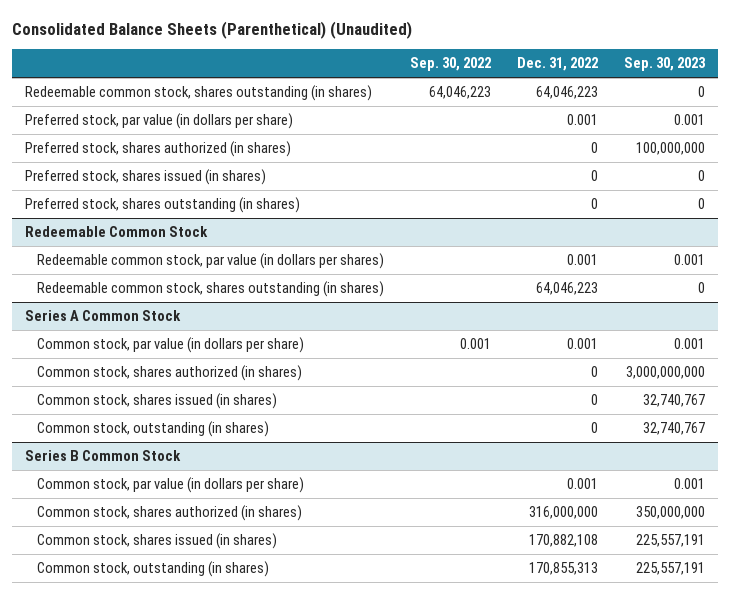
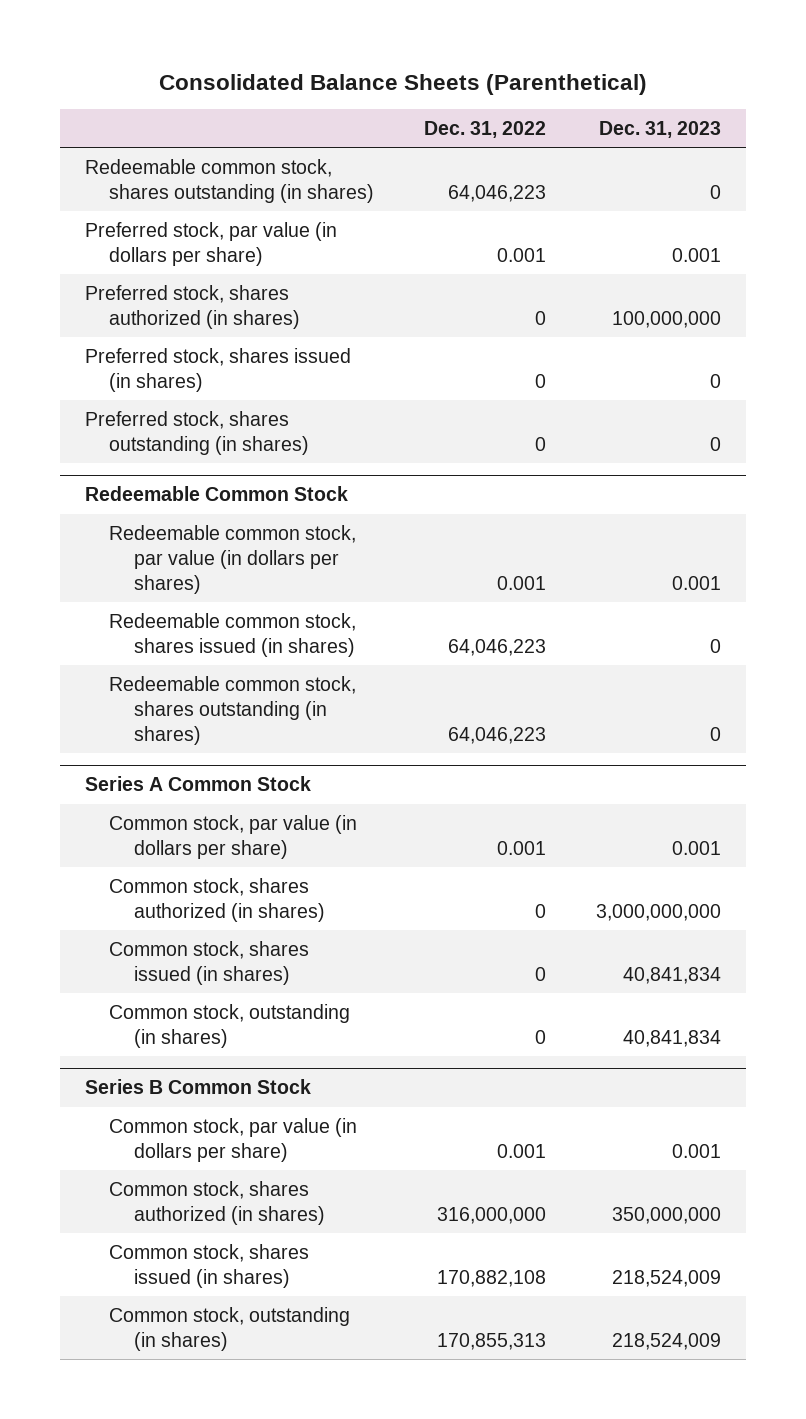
- Consolidated Balance Sheets (Parenthetical) (Unaudited)
+ Consolidated Balance Sheets (Parenthetical)
- | Sep. 30, 2022 | Dec. 31, 2022 | Sep. 30, 2023
+ | Dec. 31, 2022 | Dec. 31, 2023
@ Redeemable Common Stock
+ Redeemable common stock, shares issued (in shares) | 64,046,223 | 0

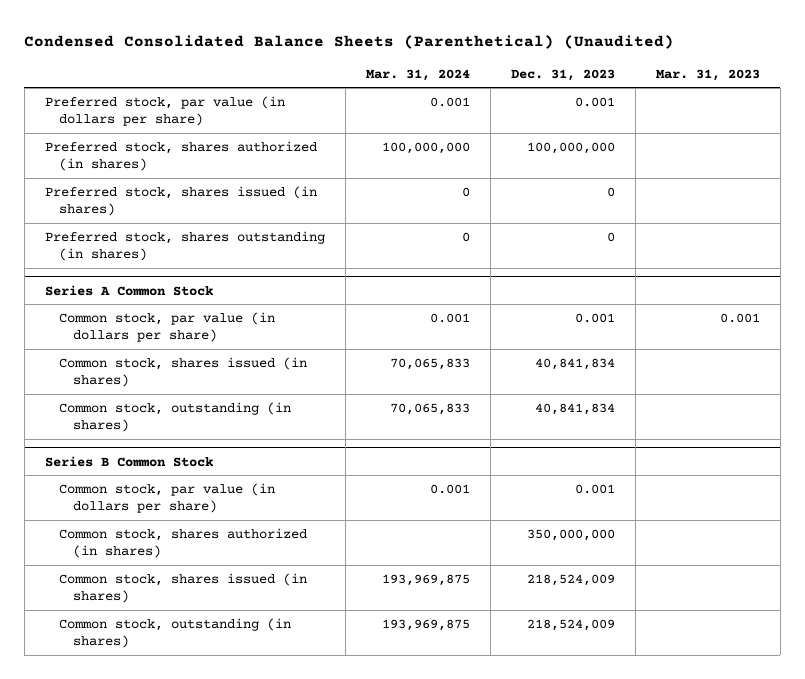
- Consolidated Balance Sheets (Parenthetical)
+ Condensed Consolidated Balance Sheets (Parenthetical) (Unaudited)
- | Dec. 31, 2022 | Dec. 31, 2023
+ | Mar. 31, 2024 | Dec. 31, 2023 | Mar. 31, 2023
- Redeemable common stock, shares outstanding (in shares) | 64,046,223 | 0
- Redeemable Common Stock
- Redeemable common stock, par value (in dollars per shares) | 0.001 | 0.001
- Redeemable common stock, shares issued (in shares) | 64,046,223 | 0
- Redeemable common stock, shares outstanding (in shares) | 64,046,223 | 0
@ Series A Common Stock
- Common stock, shares authorized (in shares) | 0 | 3,000,000,000

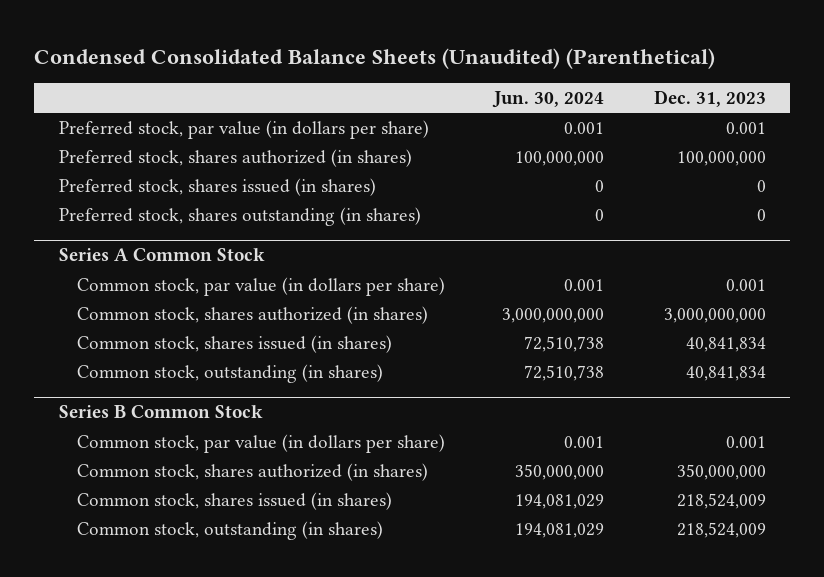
- Condensed Consolidated Balance Sheets (Parenthetical) (Unaudited)
+ Condensed Consolidated Balance Sheets (Unaudited) (Parenthetical)
- | Mar. 31, 2024 | Dec. 31, 2023 | Mar. 31, 2023
+ | Jun. 30, 2024 | Dec. 31, 2023
@ Series A Common Stock
+ Common stock, shares authorized (in shares) | 3,000,000,000 | 3,000,000,000

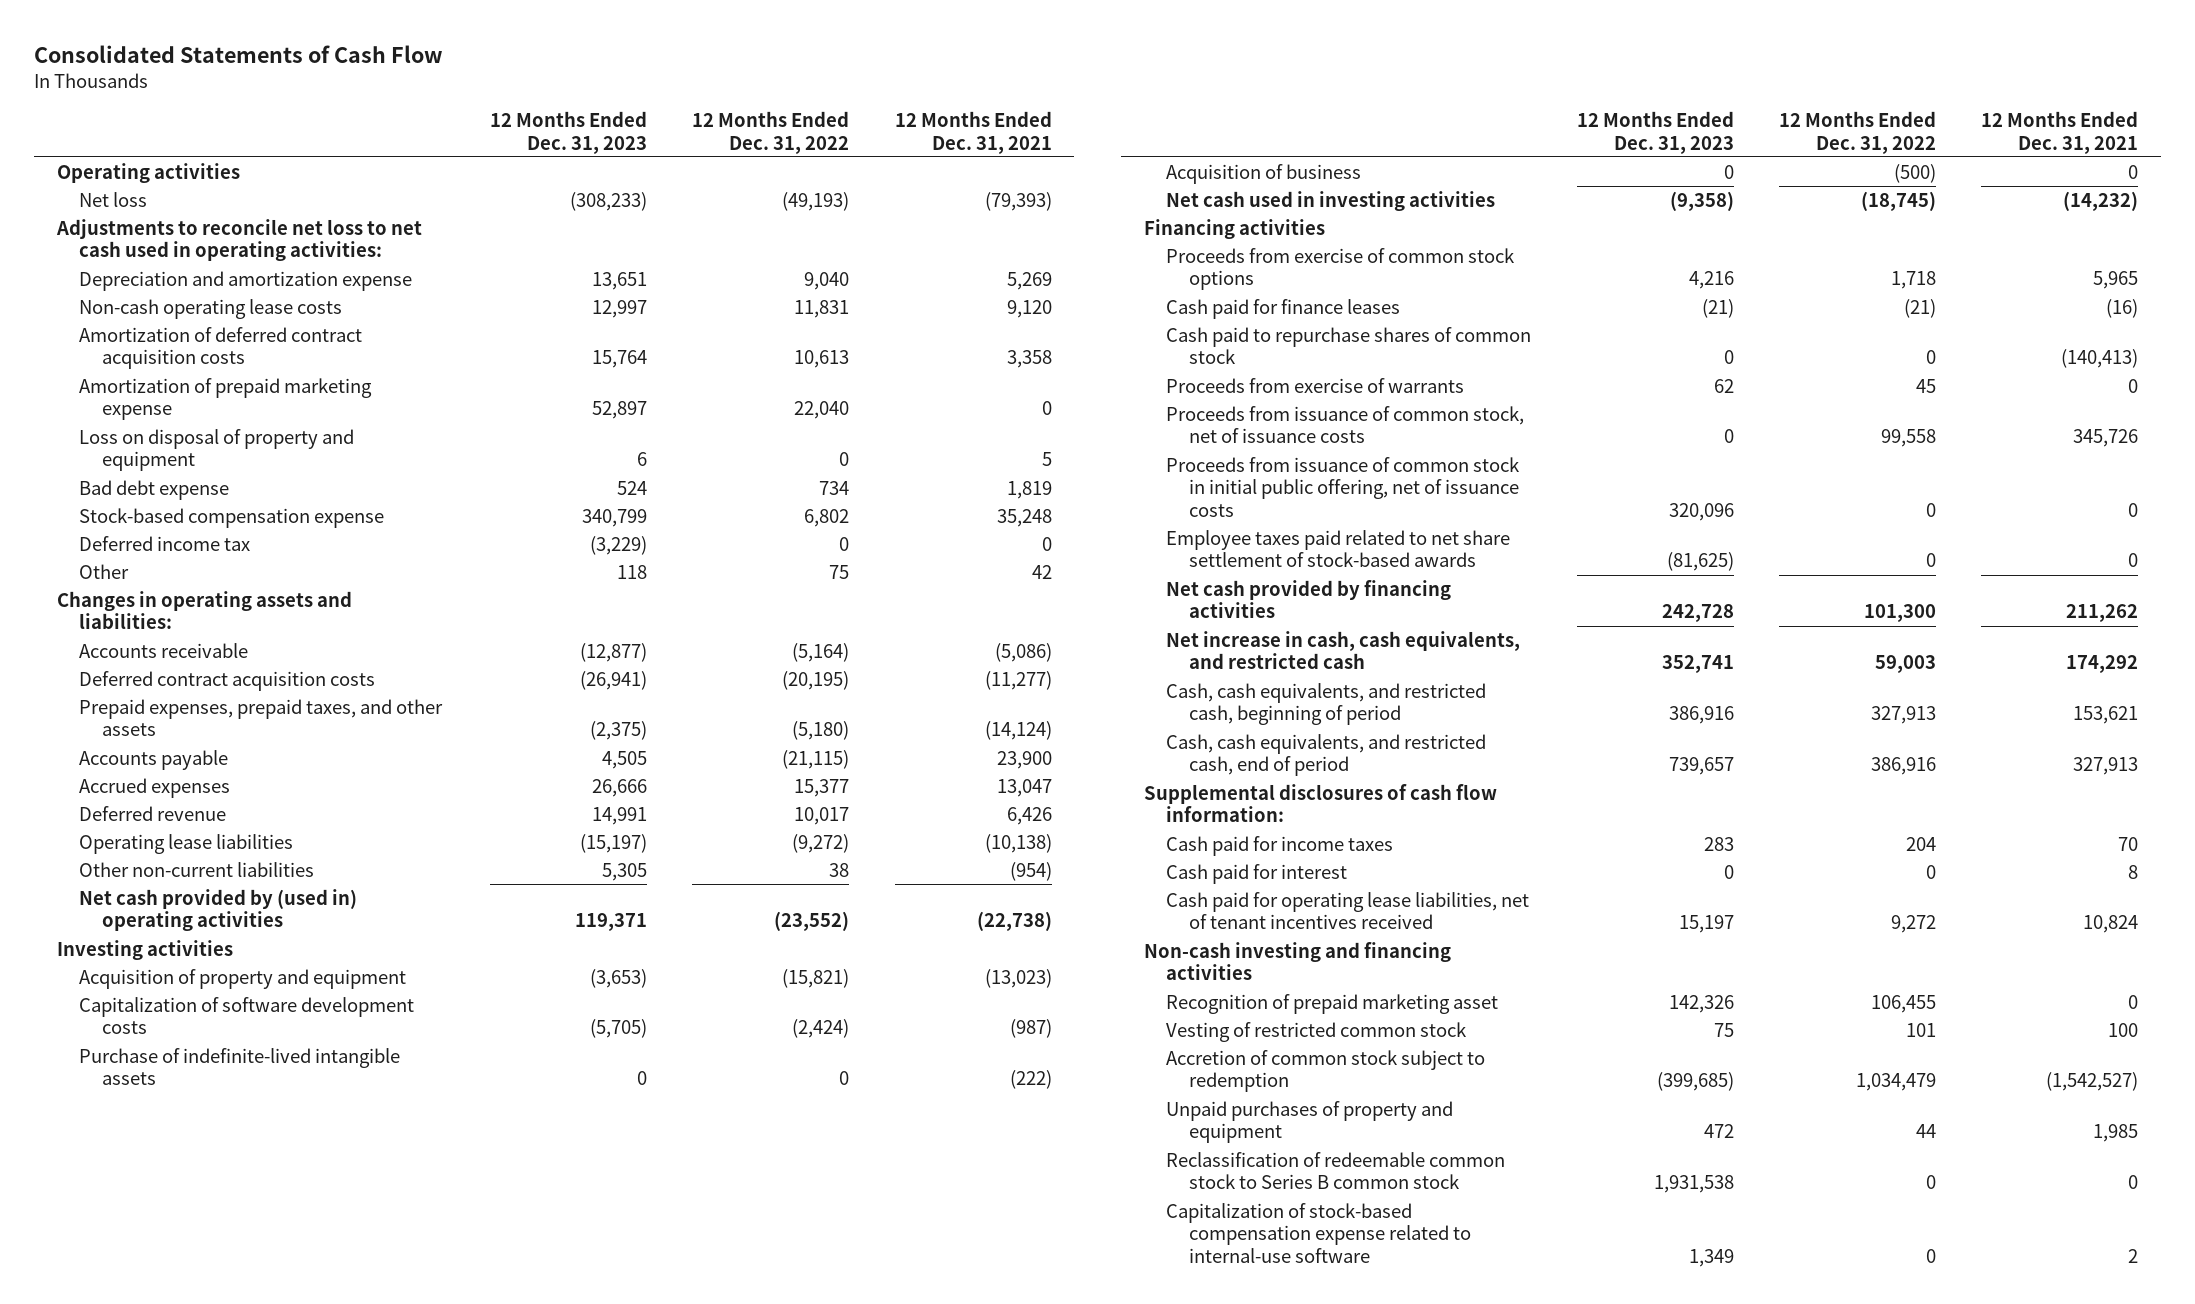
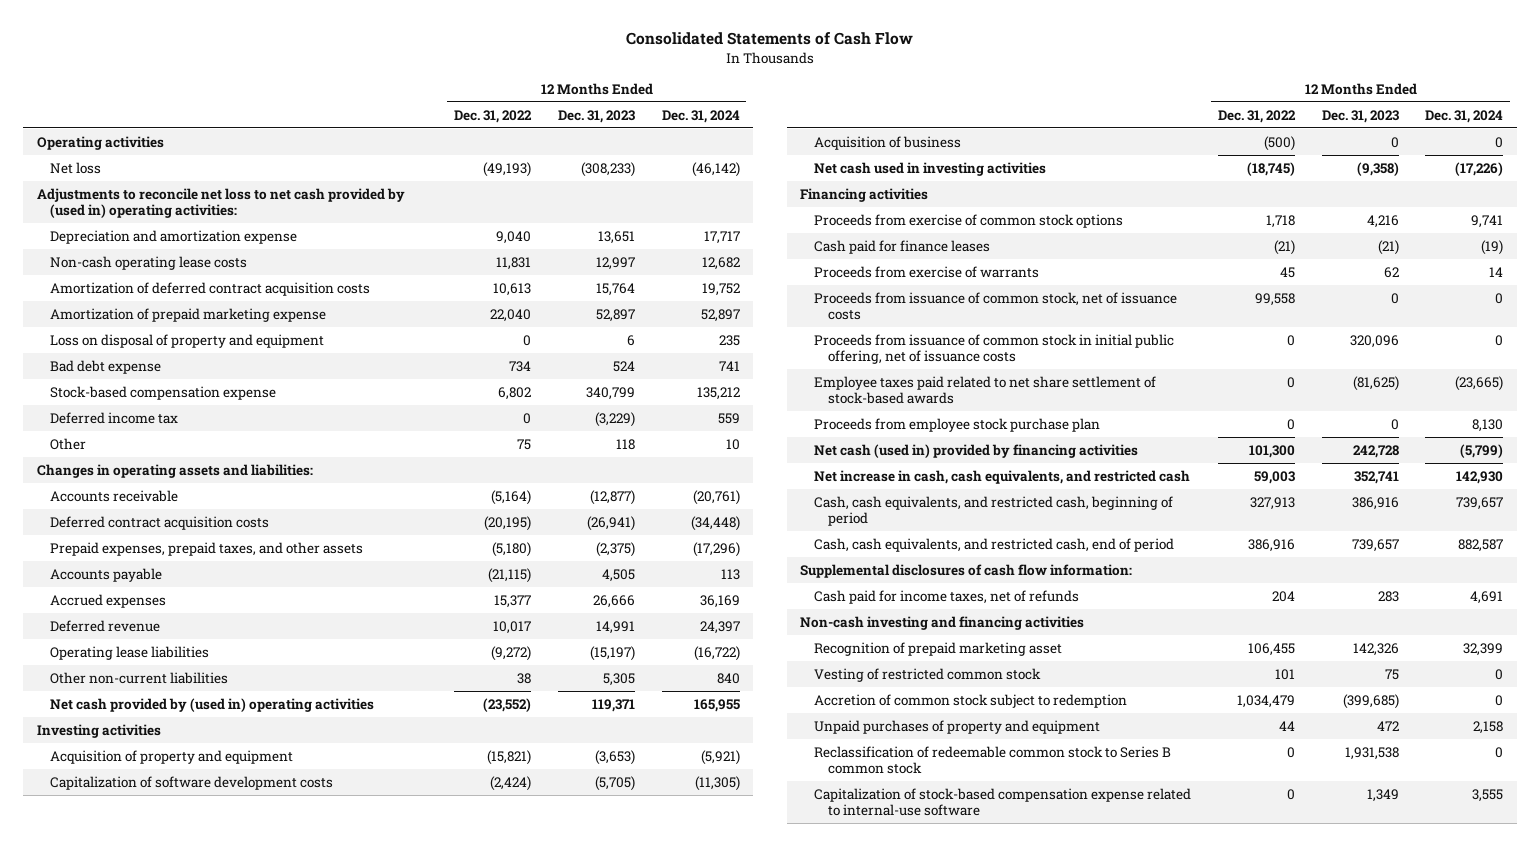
- | 12 Months Ended Dec. 31, 2023 | 12 Months Ended Dec. 31, 2022 | 12 Months Ended Dec. 31, 2021
+ | 12 Months Ended Dec. 31, 2022 | 12 Months Ended Dec. 31, 2023 | 12 Months Ended Dec. 31, 2024
- Adjustments to reconcile net loss to net cash used in operating activities:
+ Adjustments to reconcile net loss to net cash provided by (used in) operating activities:
- Purchase of indefinite-lived intangible assets | 0 | 0 | (222)
- Cash paid to repurchase shares of common stock | 0 | 0 | (140,413)
- Net cash provided by financing activities | 242,728 | 101,300 | 211,262
+ Proceeds from employee stock purchase plan | 0 | 0 | 8,130
+ Net cash (used in) provided by financing activities | 101,300 | 242,728 | (5,799)
- Cash paid for income taxes | 283 | 204 | 70
- Cash paid for interest | 0 | 0 | 8
- Cash paid for operating lease liabilities, net of tenant incentives received | 15,197 | 9,272 | 10,824
+ Cash paid for income taxes, net of refunds | 204 | 283 | 4,691

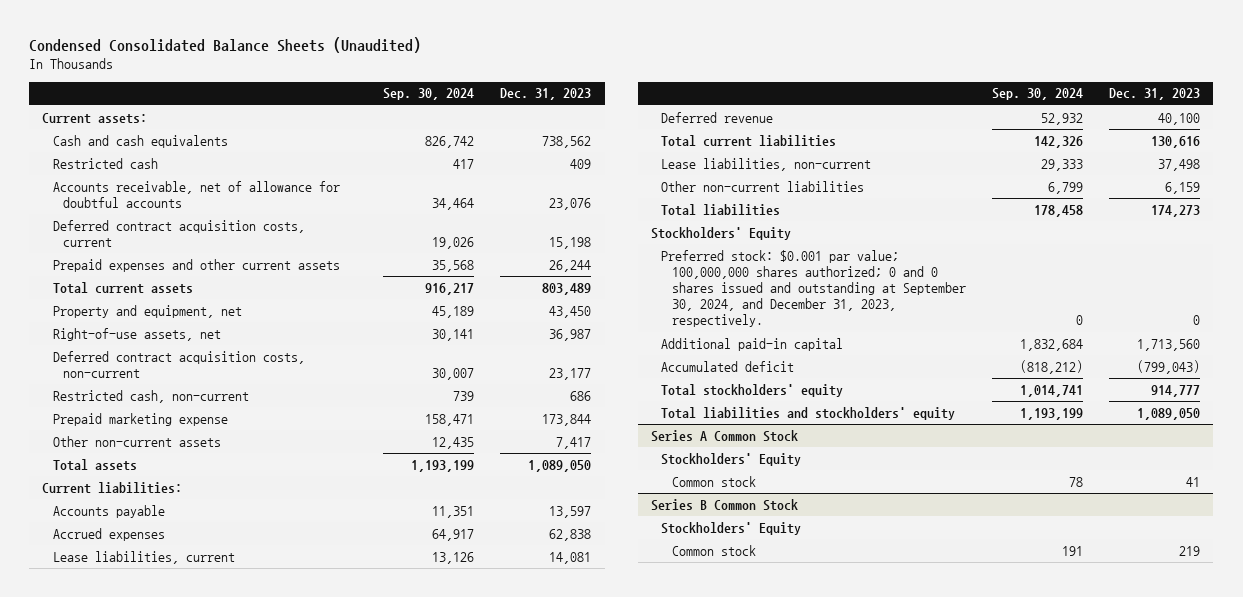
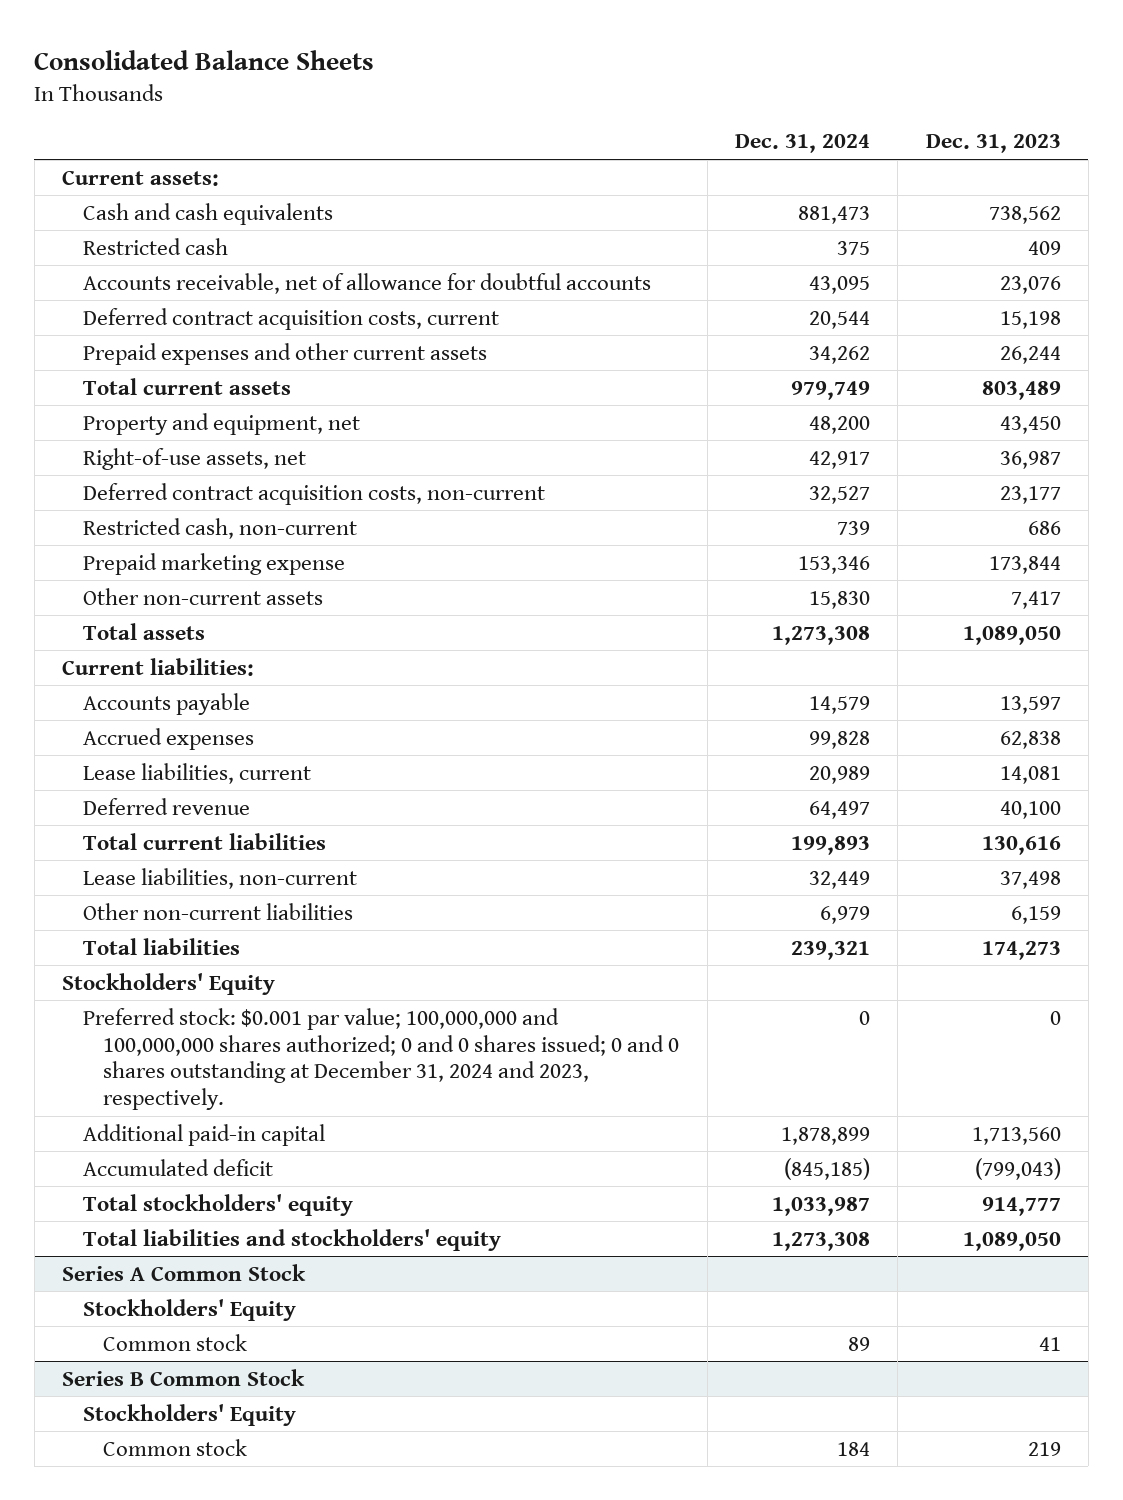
- Condensed Consolidated Balance Sheets (Unaudited)
+ Consolidated Balance Sheets
- | Sep. 30, 2024 | Dec. 31, 2023
+ | Dec. 31, 2024 | Dec. 31, 2023
- Preferred stock: $0.001 par value; 100,000,000 shares authorized; 0 and 0 shares issued and outstanding at September 30, 2024, and December 31, 2023, respectively. | 0 | 0
+ Preferred stock: $0.001 par value; 100,000,000 and 100,000,000 shares authorized; 0 and 0 shares issued; 0 and 0 shares outstanding at December 31, 2024 and 2023, respectively. | 0 | 0

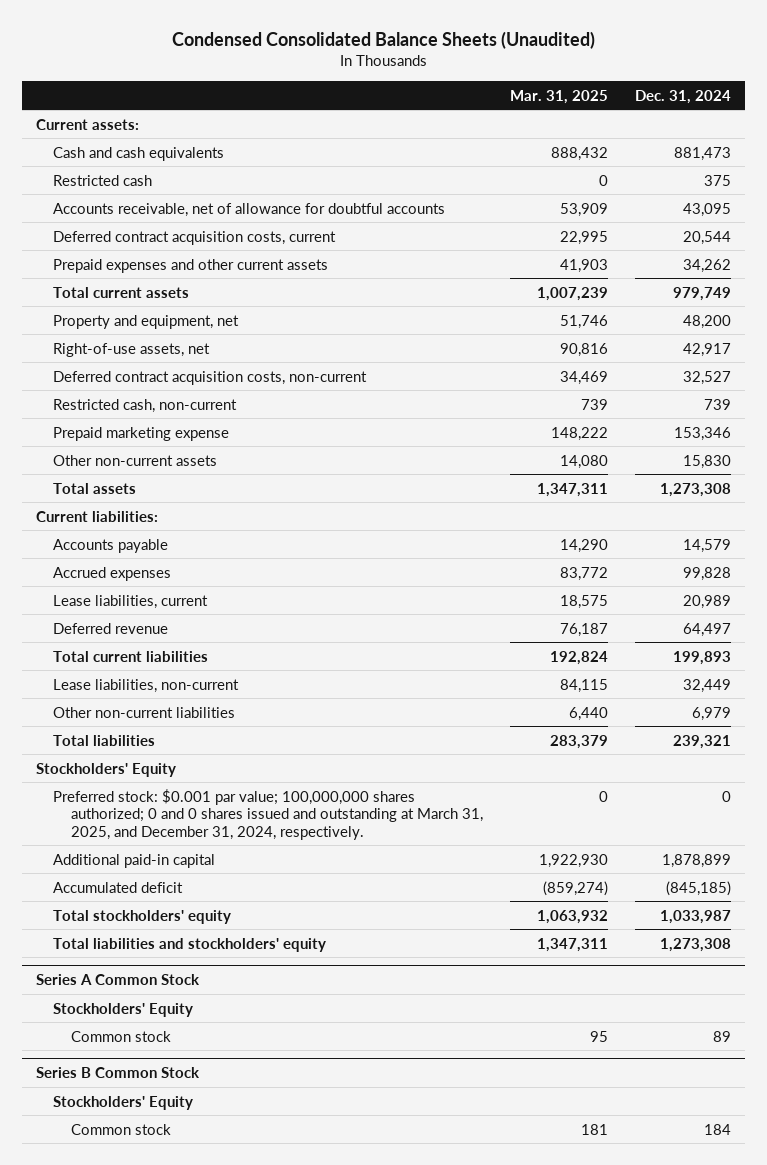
- Consolidated Balance Sheets
+ Condensed Consolidated Balance Sheets (Unaudited)
- | Dec. 31, 2024 | Dec. 31, 2023
+ | Mar. 31, 2025 | Dec. 31, 2024
- Preferred stock: $0.001 par value; 100,000,000 and 100,000,000 shares authorized; 0 and 0 shares issued; 0 and 0 shares outstanding at December 31, 2024 and 2023, respectively. | 0 | 0
+ Preferred stock: $0.001 par value; 100,000,000 shares authorized; 0 and 0 shares issued and outstanding at March 31, 2025, and December 31, 2024, respectively. | 0 | 0

